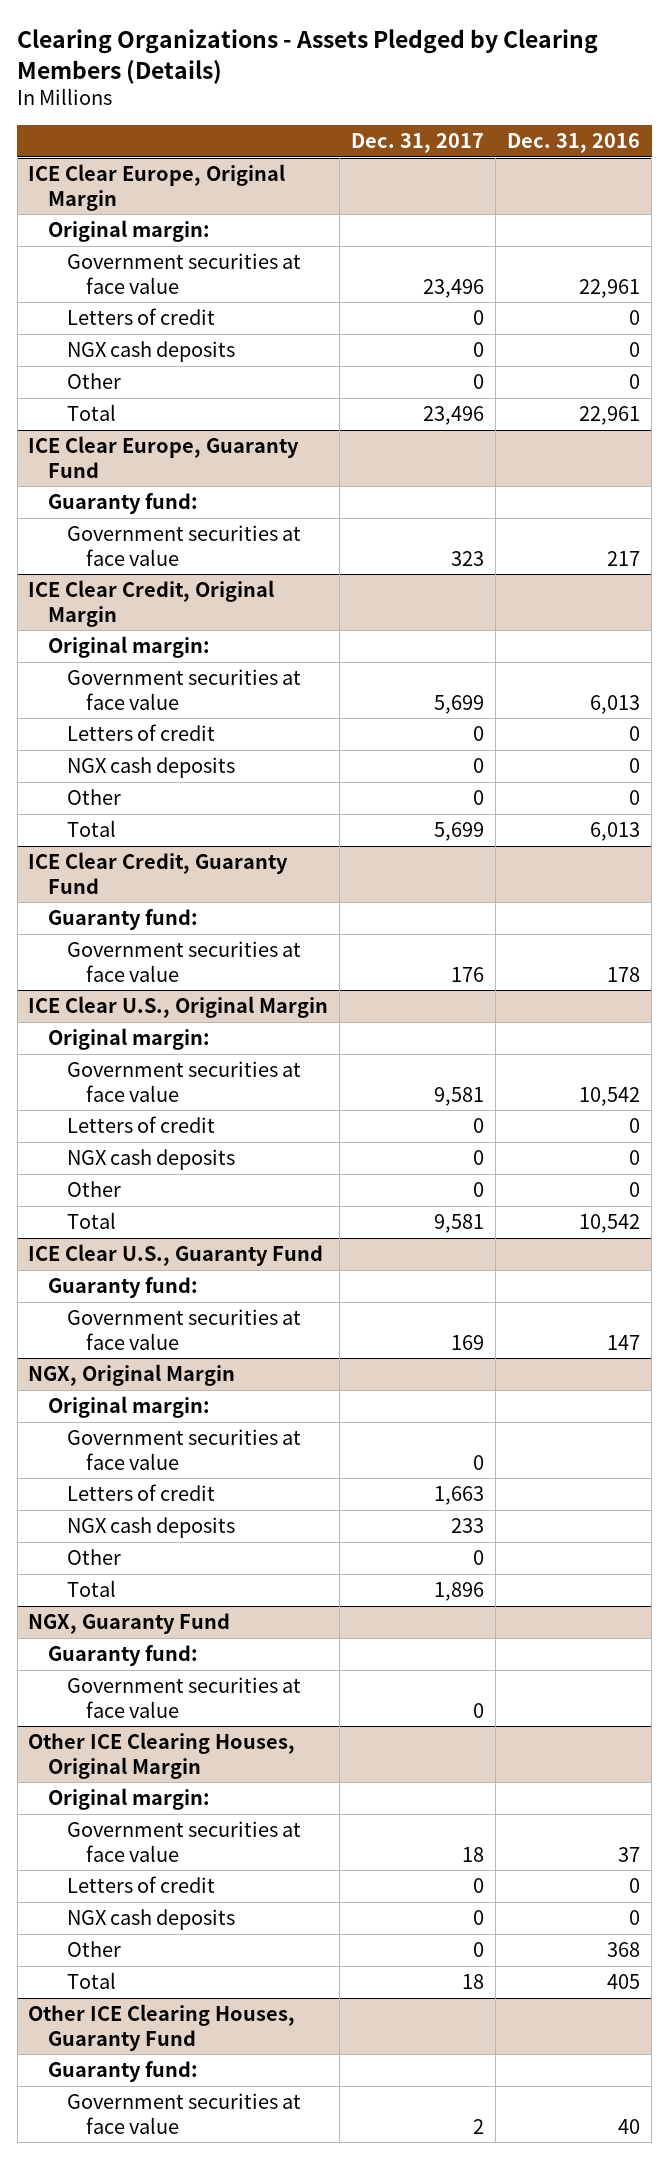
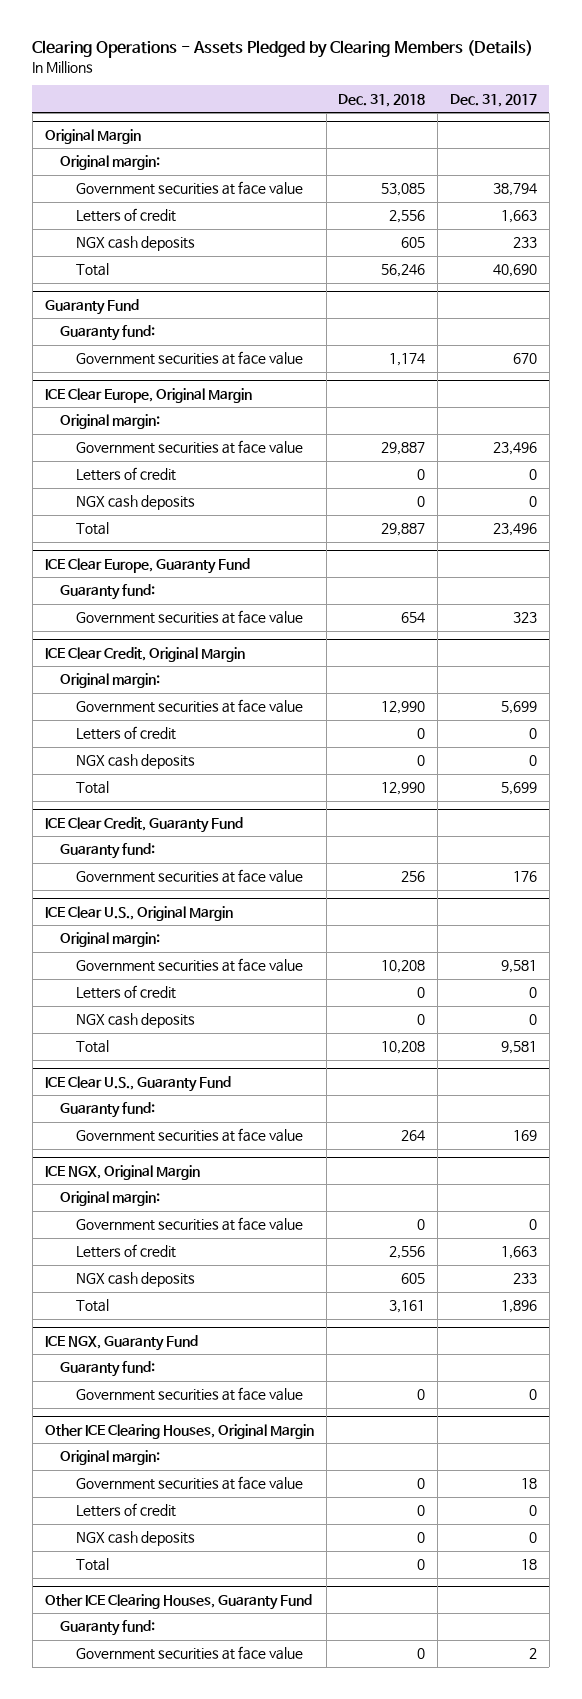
- Clearing Organizations - Assets Pledged by Clearing Members (Details)
+ Clearing Operations - Assets Pledged by Clearing Members (Details)
- | Dec. 31, 2017 | Dec. 31, 2016
+ | Dec. 31, 2018 | Dec. 31, 2017
+ Original Margin
+ Original margin:
+ Government securities at face value | 53,085 | 38,794
+ Letters of credit | 2,556 | 1,663
+ NGX cash deposits | 605 | 233
+ Total | 56,246 | 40,690
+ Guaranty Fund
+ Guaranty fund:
+ Government securities at face value | 1,174 | 670
@ ICE Clear Europe, Original Margin
- Other | 0 | 0
@ ICE Clear Credit, Original Margin
- Other | 0 | 0
@ ICE Clear U.S., Original Margin
- Other | 0 | 0
- NGX, Original Margin
+ ICE NGX, Original Margin
- Other | 0 |
- NGX, Guaranty Fund
+ ICE NGX, Guaranty Fund
@ Other ICE Clearing Houses, Original Margin
- Other | 0 | 368

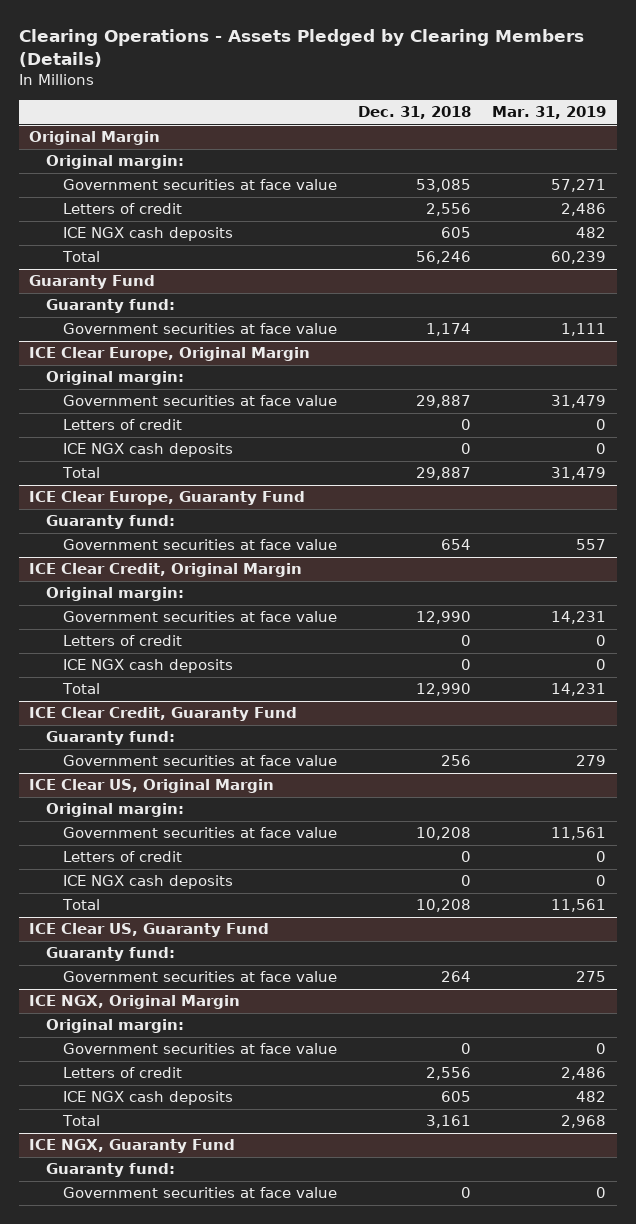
- | Dec. 31, 2018 | Dec. 31, 2017
+ | Dec. 31, 2018 | Mar. 31, 2019
@ Original Margin
- NGX cash deposits | 605 | 233
+ ICE NGX cash deposits | 605 | 482
@ ICE Clear Europe, Original Margin
- NGX cash deposits | 0 | 0
+ ICE NGX cash deposits | 0 | 0
@ ICE Clear Credit, Original Margin
- NGX cash deposits | 0 | 0
+ ICE NGX cash deposits | 0 | 0
- ICE Clear U.S., Original Margin
+ ICE Clear US, Original Margin
- NGX cash deposits | 0 | 0
+ ICE NGX cash deposits | 0 | 0
- ICE Clear U.S., Guaranty Fund
+ ICE Clear US, Guaranty Fund
@ ICE NGX, Original Margin
- NGX cash deposits | 605 | 233
+ ICE NGX cash deposits | 605 | 482
- Other ICE Clearing Houses, Original Margin
- Original margin:
- Government securities at face value | 0 | 18
- Letters of credit | 0 | 0
- NGX cash deposits | 0 | 0
- Total | 0 | 18
- Other ICE Clearing Houses, Guaranty Fund
- Guaranty fund:
- Government securities at face value | 0 | 2

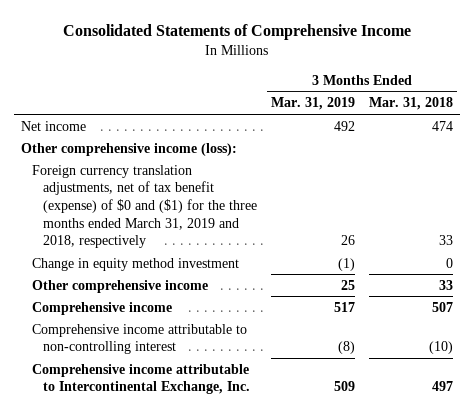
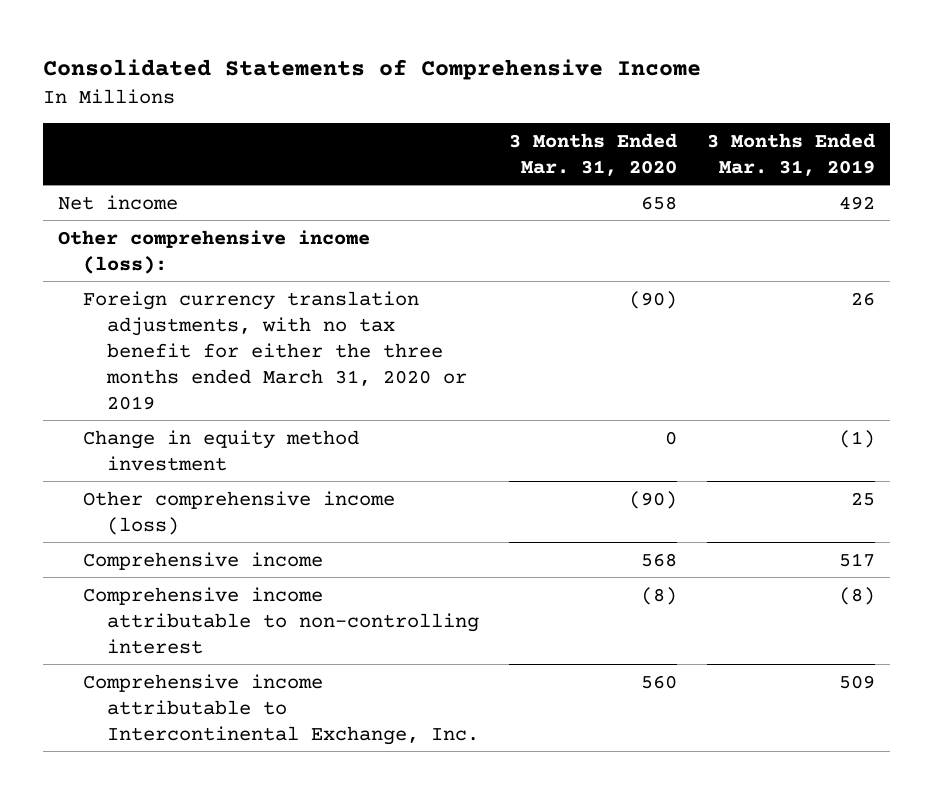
- | 3 Months Ended Mar. 31, 2019 | 3 Months Ended Mar. 31, 2018
+ | 3 Months Ended Mar. 31, 2020 | 3 Months Ended Mar. 31, 2019
- Foreign currency translation adjustments, net of tax benefit (expense) of $0 and ($1) for the three months ended March 31, 2019 and 2018, respectively | 26 | 33
+ Foreign currency translation adjustments, with no tax benefit for either the three months ended March 31, 2020 or 2019 | (90) | 26
- Other comprehensive income | 25 | 33
+ Other comprehensive income (loss) | (90) | 25

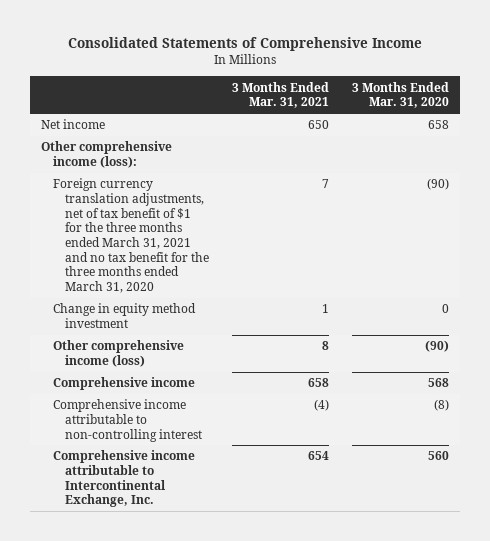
- | 3 Months Ended Mar. 31, 2020 | 3 Months Ended Mar. 31, 2019
+ | 3 Months Ended Mar. 31, 2021 | 3 Months Ended Mar. 31, 2020
- Foreign currency translation adjustments, with no tax benefit for either the three months ended March 31, 2020 or 2019 | (90) | 26
+ Foreign currency translation adjustments, net of tax benefit of $1 for the three months ended March 31, 2021 and no tax benefit for the three months ended March 31, 2020 | 7 | (90)

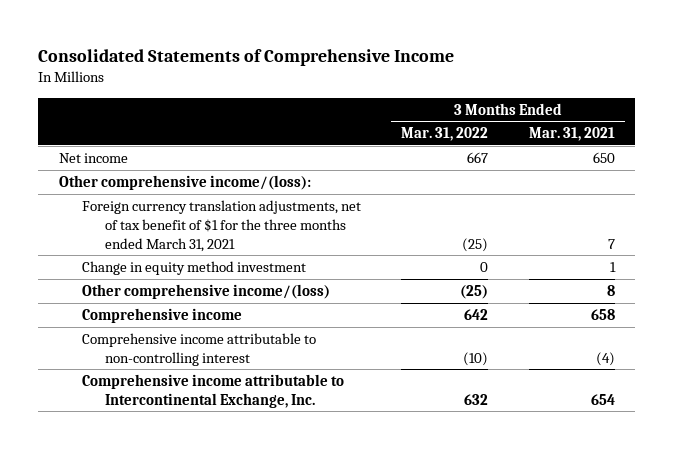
- | 3 Months Ended Mar. 31, 2021 | 3 Months Ended Mar. 31, 2020
+ | 3 Months Ended Mar. 31, 2022 | 3 Months Ended Mar. 31, 2021
- Other comprehensive income (loss):
- Foreign currency translation adjustments, net of tax benefit of $1 for the three months ended March 31, 2021 and no tax benefit for the three months ended March 31, 2020 | 7 | (90)
+ Other comprehensive income/(loss):
+ Foreign currency translation adjustments, net of tax benefit of $1 for the three months ended March 31, 2021 | (25) | 7
- Other comprehensive income (loss) | 8 | (90)
+ Other comprehensive income/(loss) | (25) | 8

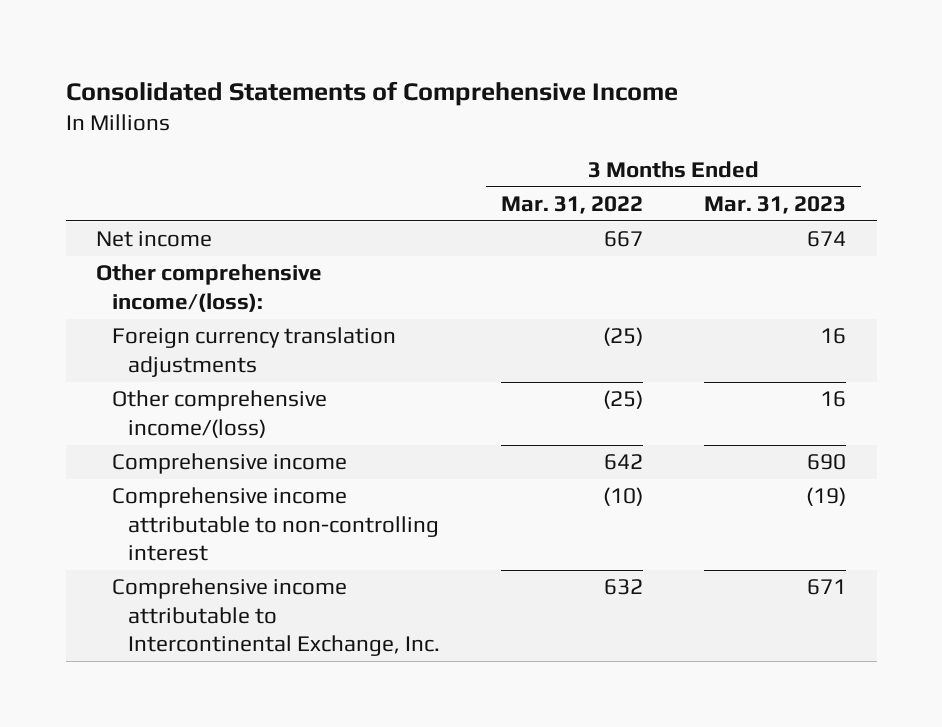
- | 3 Months Ended Mar. 31, 2022 | 3 Months Ended Mar. 31, 2021
+ | 3 Months Ended Mar. 31, 2022 | 3 Months Ended Mar. 31, 2023
- Foreign currency translation adjustments, net of tax benefit of $1 for the three months ended March 31, 2021 | (25) | 7
- Change in equity method investment | 0 | 1
+ Foreign currency translation adjustments | (25) | 16

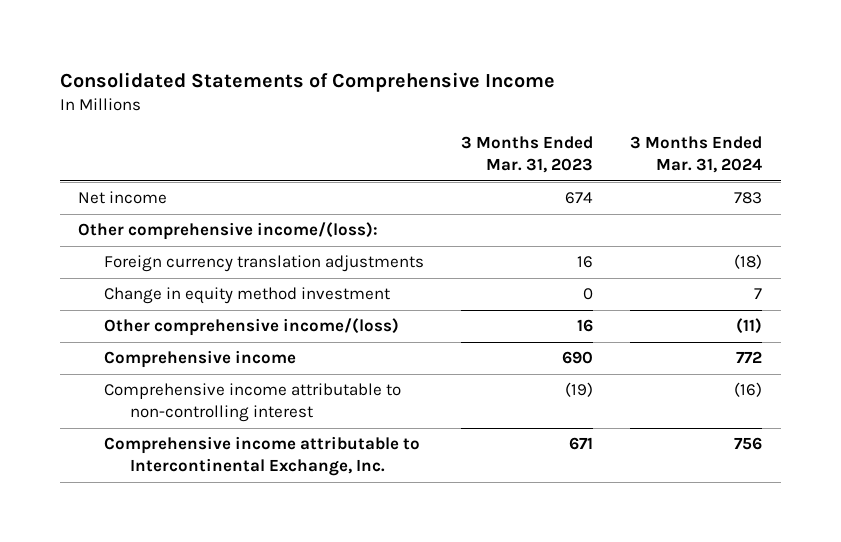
- | 3 Months Ended Mar. 31, 2022 | 3 Months Ended Mar. 31, 2023
+ | 3 Months Ended Mar. 31, 2023 | 3 Months Ended Mar. 31, 2024
+ Change in equity method investment | 0 | 7

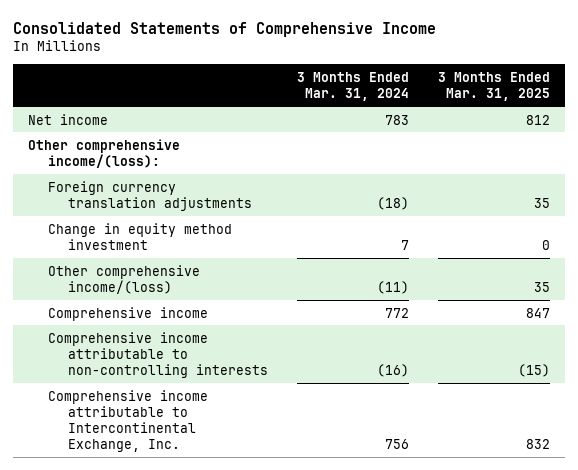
- | 3 Months Ended Mar. 31, 2023 | 3 Months Ended Mar. 31, 2024
+ | 3 Months Ended Mar. 31, 2024 | 3 Months Ended Mar. 31, 2025
- Comprehensive income attributable to non-controlling interest | (19) | (16)
+ Comprehensive income attributable to non-controlling interests | (16) | (15)

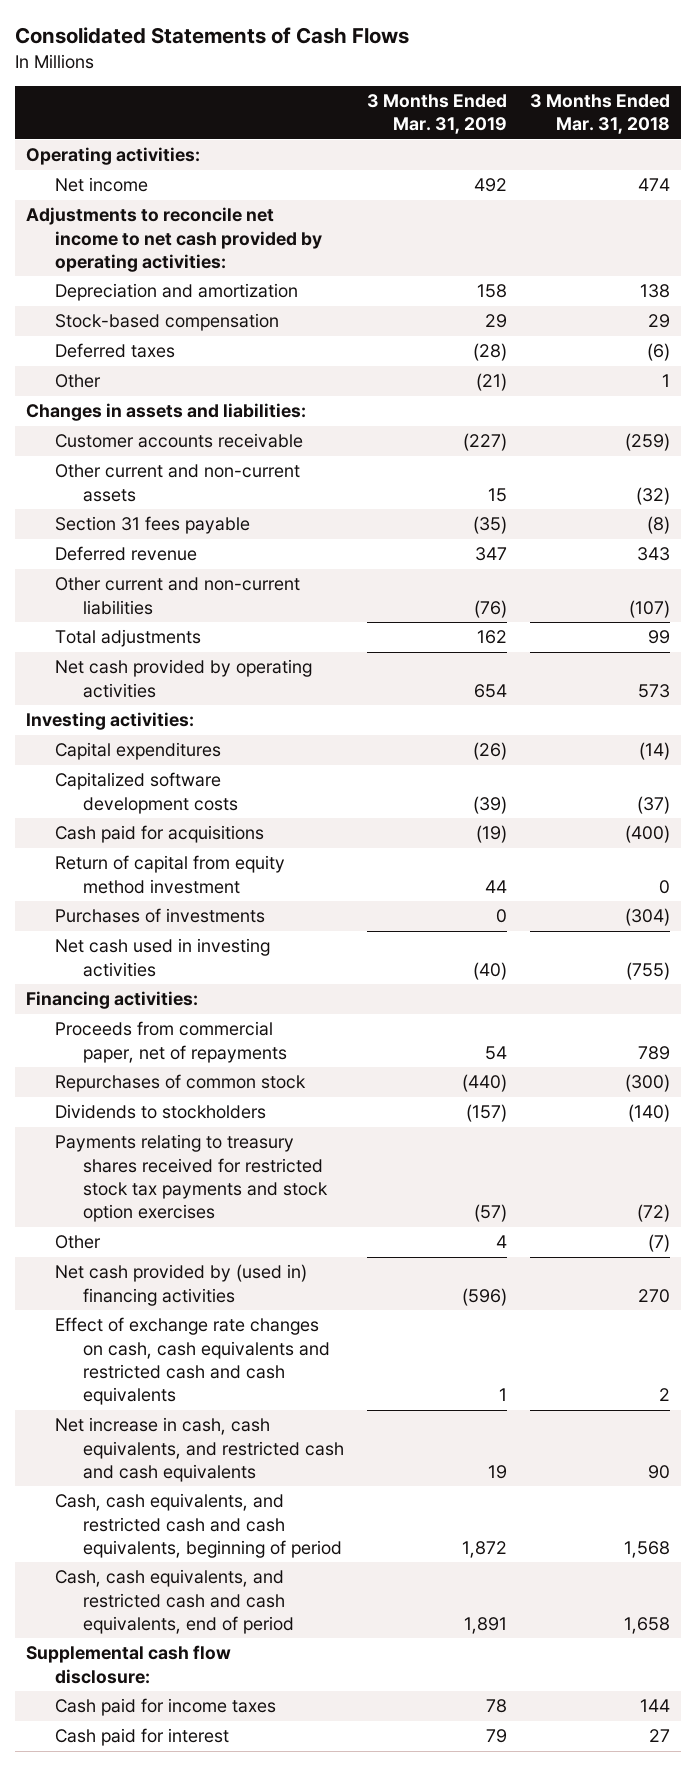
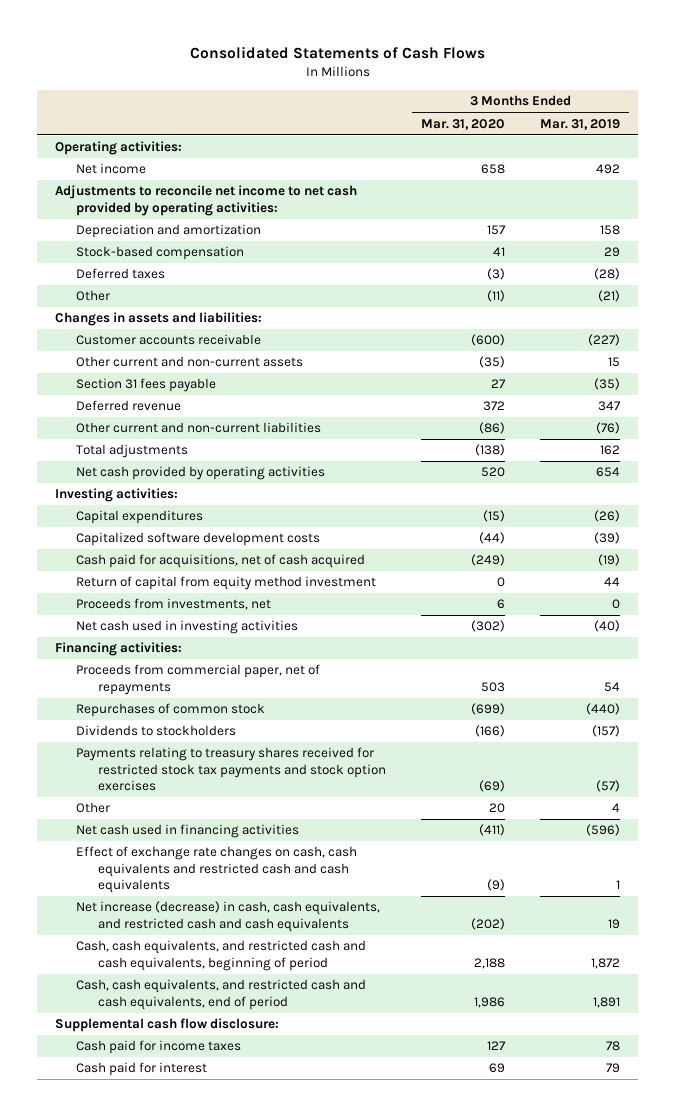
- | 3 Months Ended Mar. 31, 2019 | 3 Months Ended Mar. 31, 2018
+ | 3 Months Ended Mar. 31, 2020 | 3 Months Ended Mar. 31, 2019
- Cash paid for acquisitions | (19) | (400)
+ Cash paid for acquisitions, net of cash acquired | (249) | (19)
- Purchases of investments | 0 | (304)
+ Proceeds from investments, net | 6 | 0
- Net cash provided by (used in) financing activities | (596) | 270
+ Net cash used in financing activities | (411) | (596)
- Net increase in cash, cash equivalents, and restricted cash and cash equivalents | 19 | 90
+ Net increase (decrease) in cash, cash equivalents, and restricted cash and cash equivalents | (202) | 19

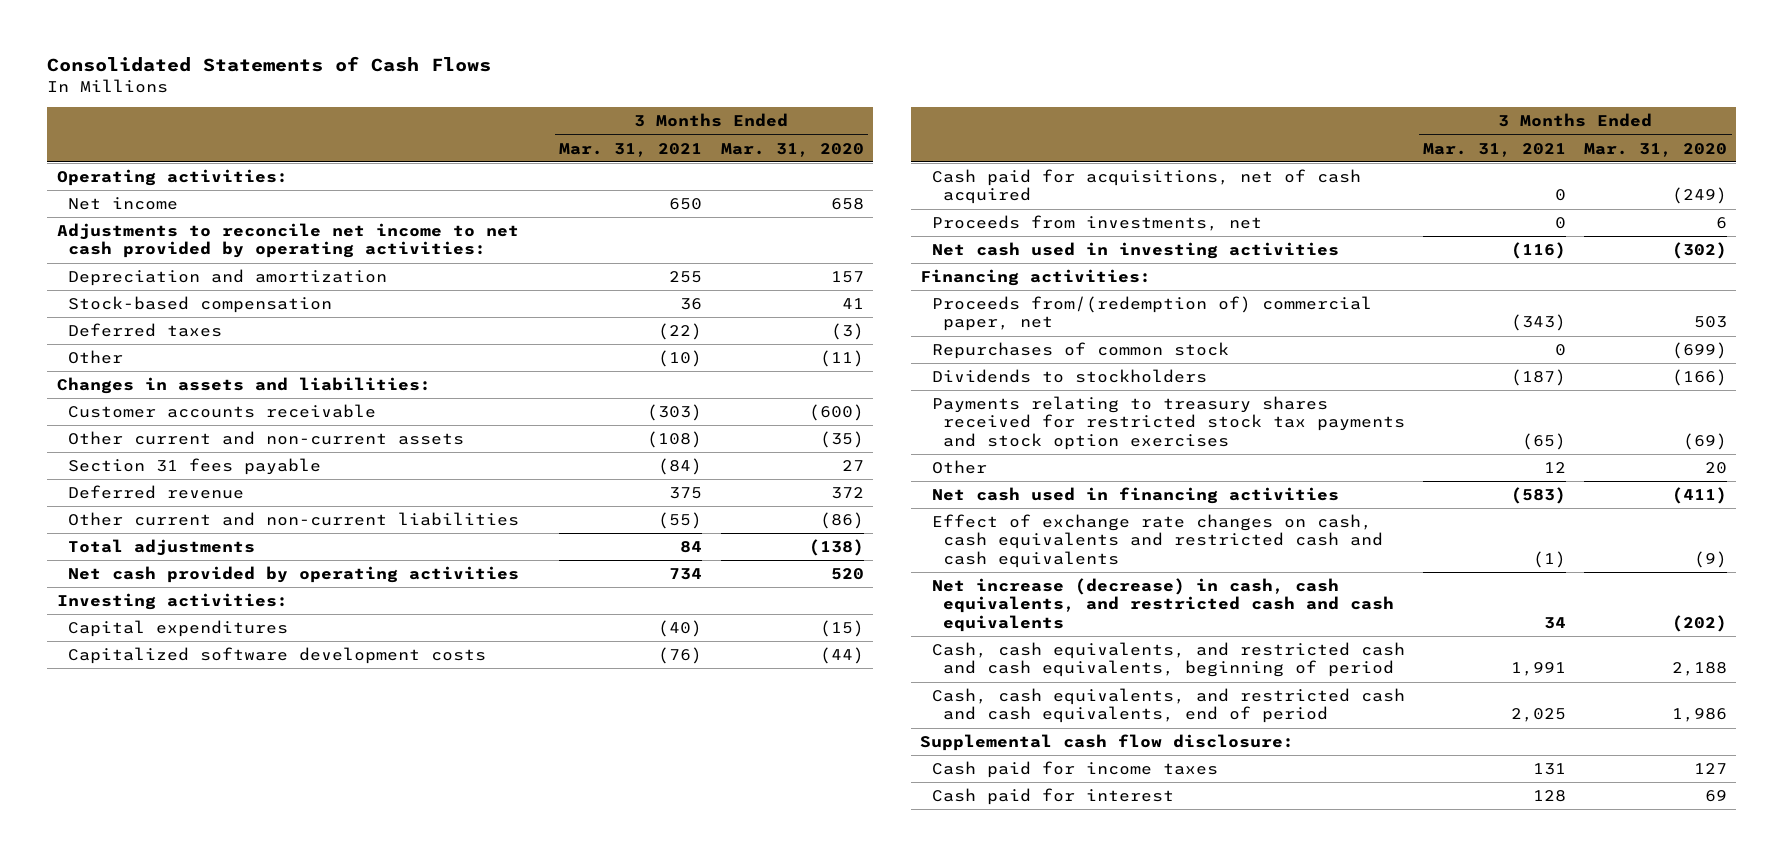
- | 3 Months Ended Mar. 31, 2020 | 3 Months Ended Mar. 31, 2019
+ | 3 Months Ended Mar. 31, 2021 | 3 Months Ended Mar. 31, 2020
- Return of capital from equity method investment | 0 | 44
- Proceeds from commercial paper, net of repayments | 503 | 54
+ Proceeds from/(redemption of) commercial paper, net | (343) | 503

